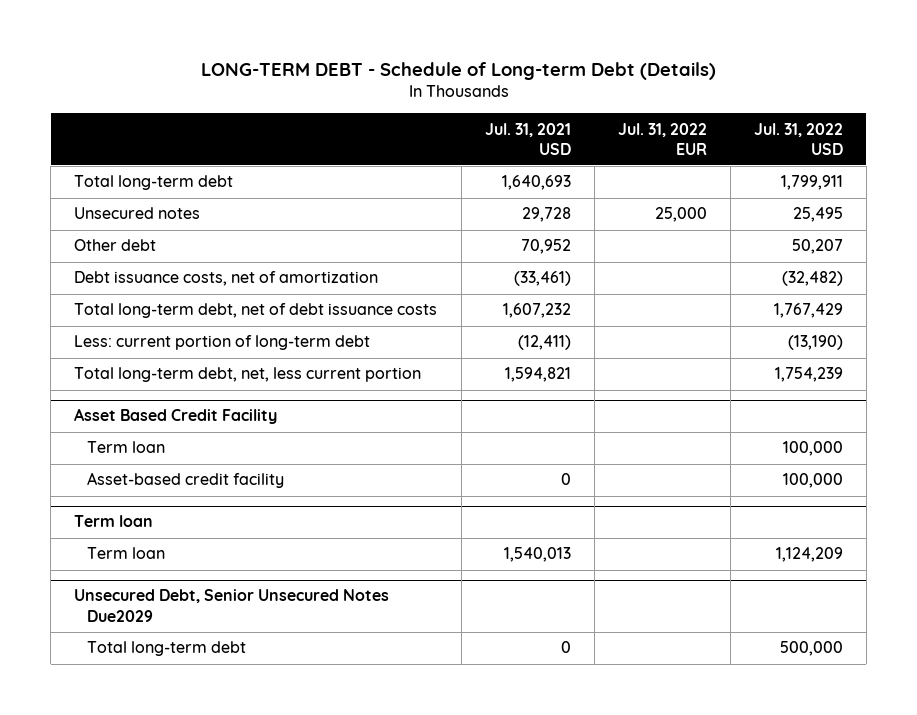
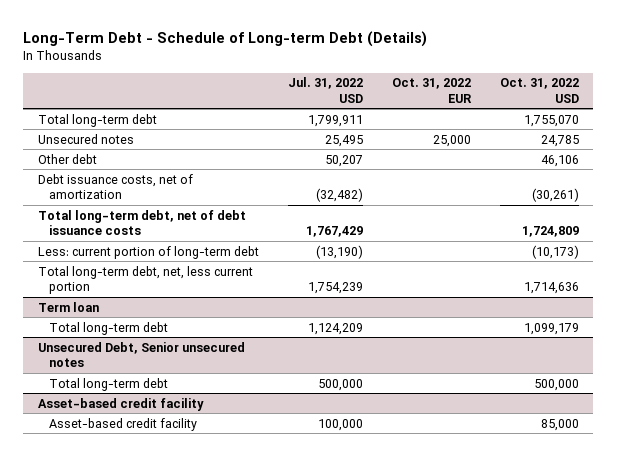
- LONG-TERM DEBT - Schedule of Long-term Debt (Details)
+ Long-Term Debt - Schedule of Long-term Debt (Details)
- | Jul. 31, 2021 USD | Jul. 31, 2022 EUR | Jul. 31, 2022 USD
+ | Jul. 31, 2022 USD | Oct. 31, 2022 EUR | Oct. 31, 2022 USD
- Asset Based Credit Facility
- Term loan | | | 100,000
- Asset-based credit facility | 0 | | 100,000
@ Term loan
- Term loan | 1,540,013 | | 1,124,209
- Unsecured Debt, Senior Unsecured Notes Due2029
@ Term loan
+ Total long-term debt | 1,124,209 | | 1,099,179
+ Unsecured Debt, Senior unsecured notes
+ Asset-based credit facility
+ Asset-based credit facility | 100,000 | | 85,000

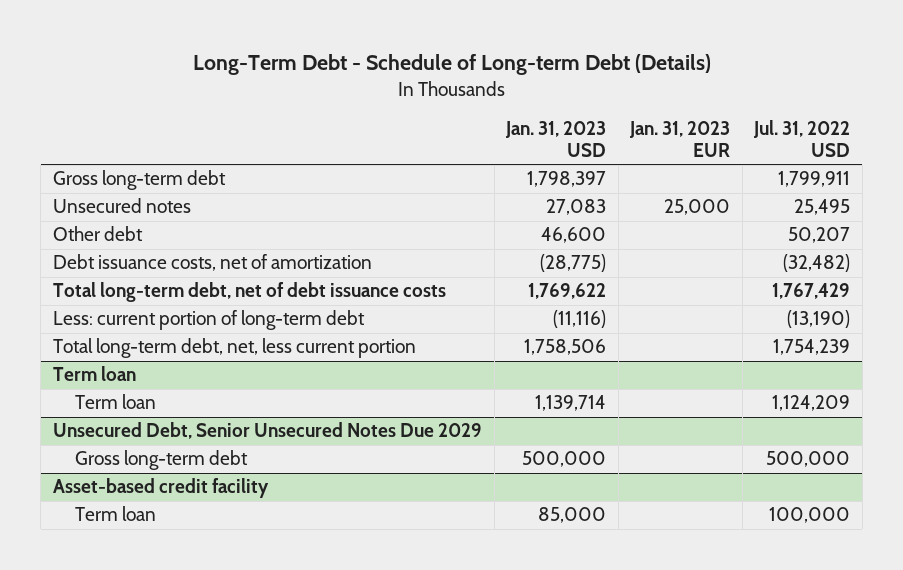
- | Jul. 31, 2022 USD | Oct. 31, 2022 EUR | Oct. 31, 2022 USD
+ | Jan. 31, 2023 USD | Jan. 31, 2023 EUR | Jul. 31, 2022 USD
- Total long-term debt | 1,799,911 | | 1,755,070
+ Gross long-term debt | 1,798,397 | | 1,799,911
@ Term loan
- Total long-term debt | 1,124,209 | | 1,099,179
- Unsecured Debt, Senior unsecured notes
- Total long-term debt | 500,000 | | 500,000
@ Term loan
+ Term loan | 1,139,714 | | 1,124,209
+ Unsecured Debt, Senior Unsecured Notes Due 2029
+ Gross long-term debt | 500,000 | | 500,000
@ Asset-based credit facility
- Asset-based credit facility | 100,000 | | 85,000
+ Term loan | 85,000 | | 100,000

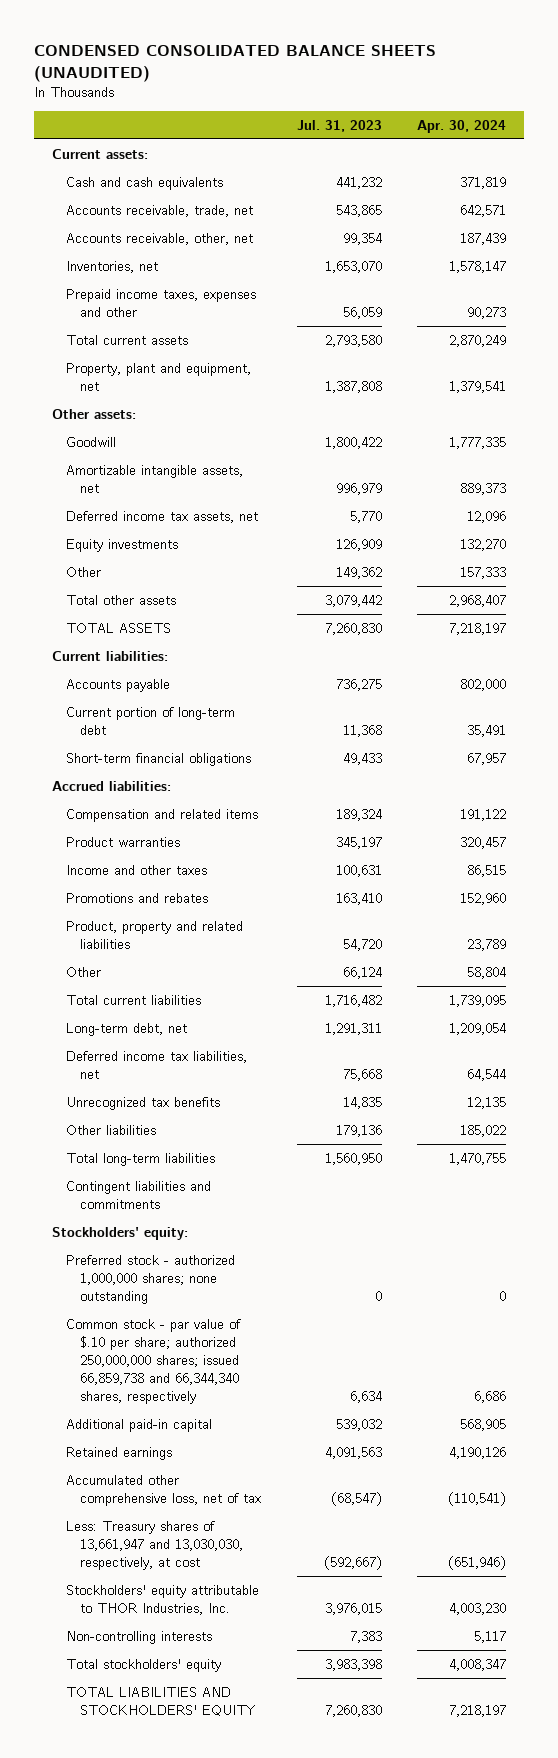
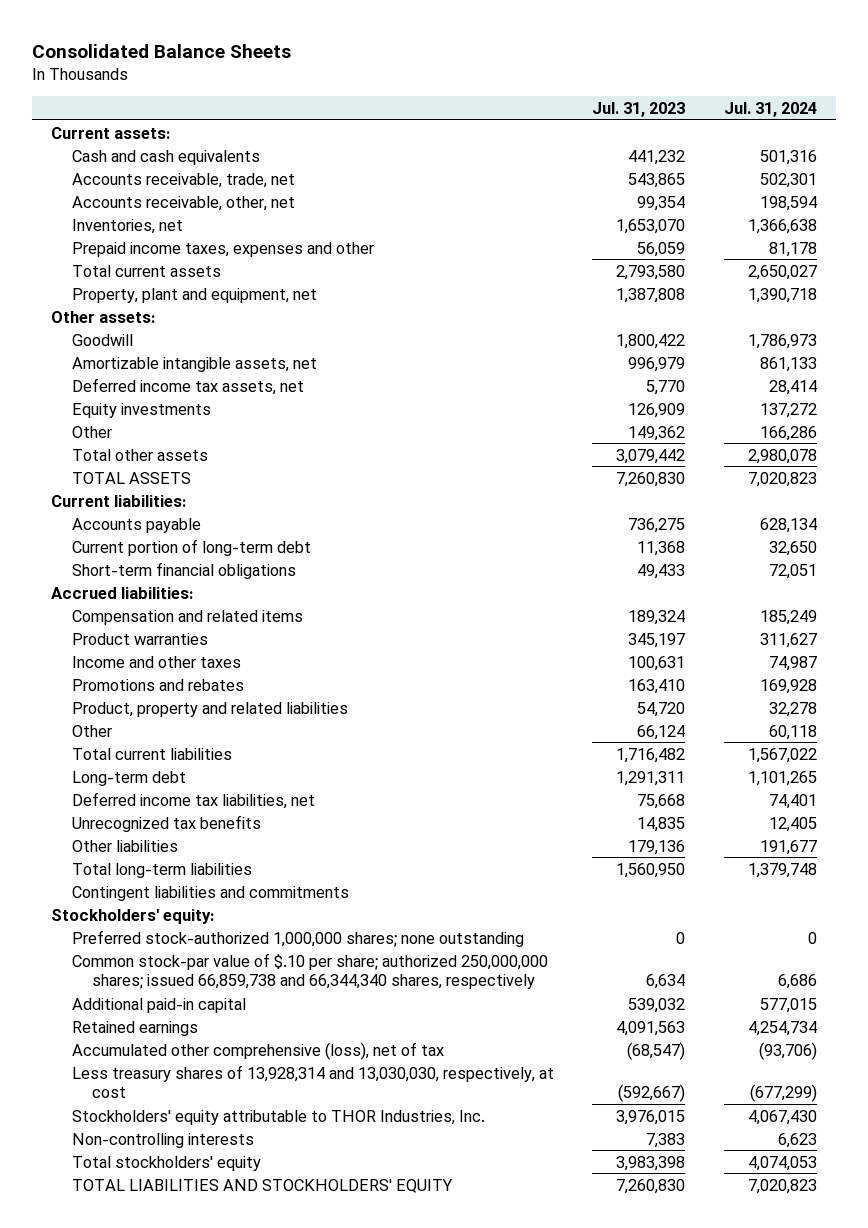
- CONDENSED CONSOLIDATED BALANCE SHEETS (UNAUDITED)
+ Consolidated Balance Sheets
- | Jul. 31, 2023 | Apr. 30, 2024
+ | Jul. 31, 2023 | Jul. 31, 2024
- Long-term debt, net | 1,291,311 | 1,209,054
+ Long-term debt | 1,291,311 | 1,101,265
- Preferred stock - authorized 1,000,000 shares; none outstanding | 0 | 0
- Common stock - par value of $.10 per share; authorized 250,000,000 shares; issued 66,859,738 and 66,344,340 shares, respectively | 6,634 | 6,686
+ Preferred stock-authorized 1,000,000 shares; none outstanding | 0 | 0
+ Common stock-par value of $.10 per share; authorized 250,000,000 shares; issued 66,859,738 and 66,344,340 shares, respectively | 6,634 | 6,686
- Accumulated other comprehensive loss, net of tax | (68,547) | (110,541)
- Less: Treasury shares of 13,661,947 and 13,030,030, respectively, at cost | (592,667) | (651,946)
+ Accumulated other comprehensive (loss), net of tax | (68,547) | (93,706)
+ Less treasury shares of 13,928,314 and 13,030,030, respectively, at cost | (592,667) | (677,299)

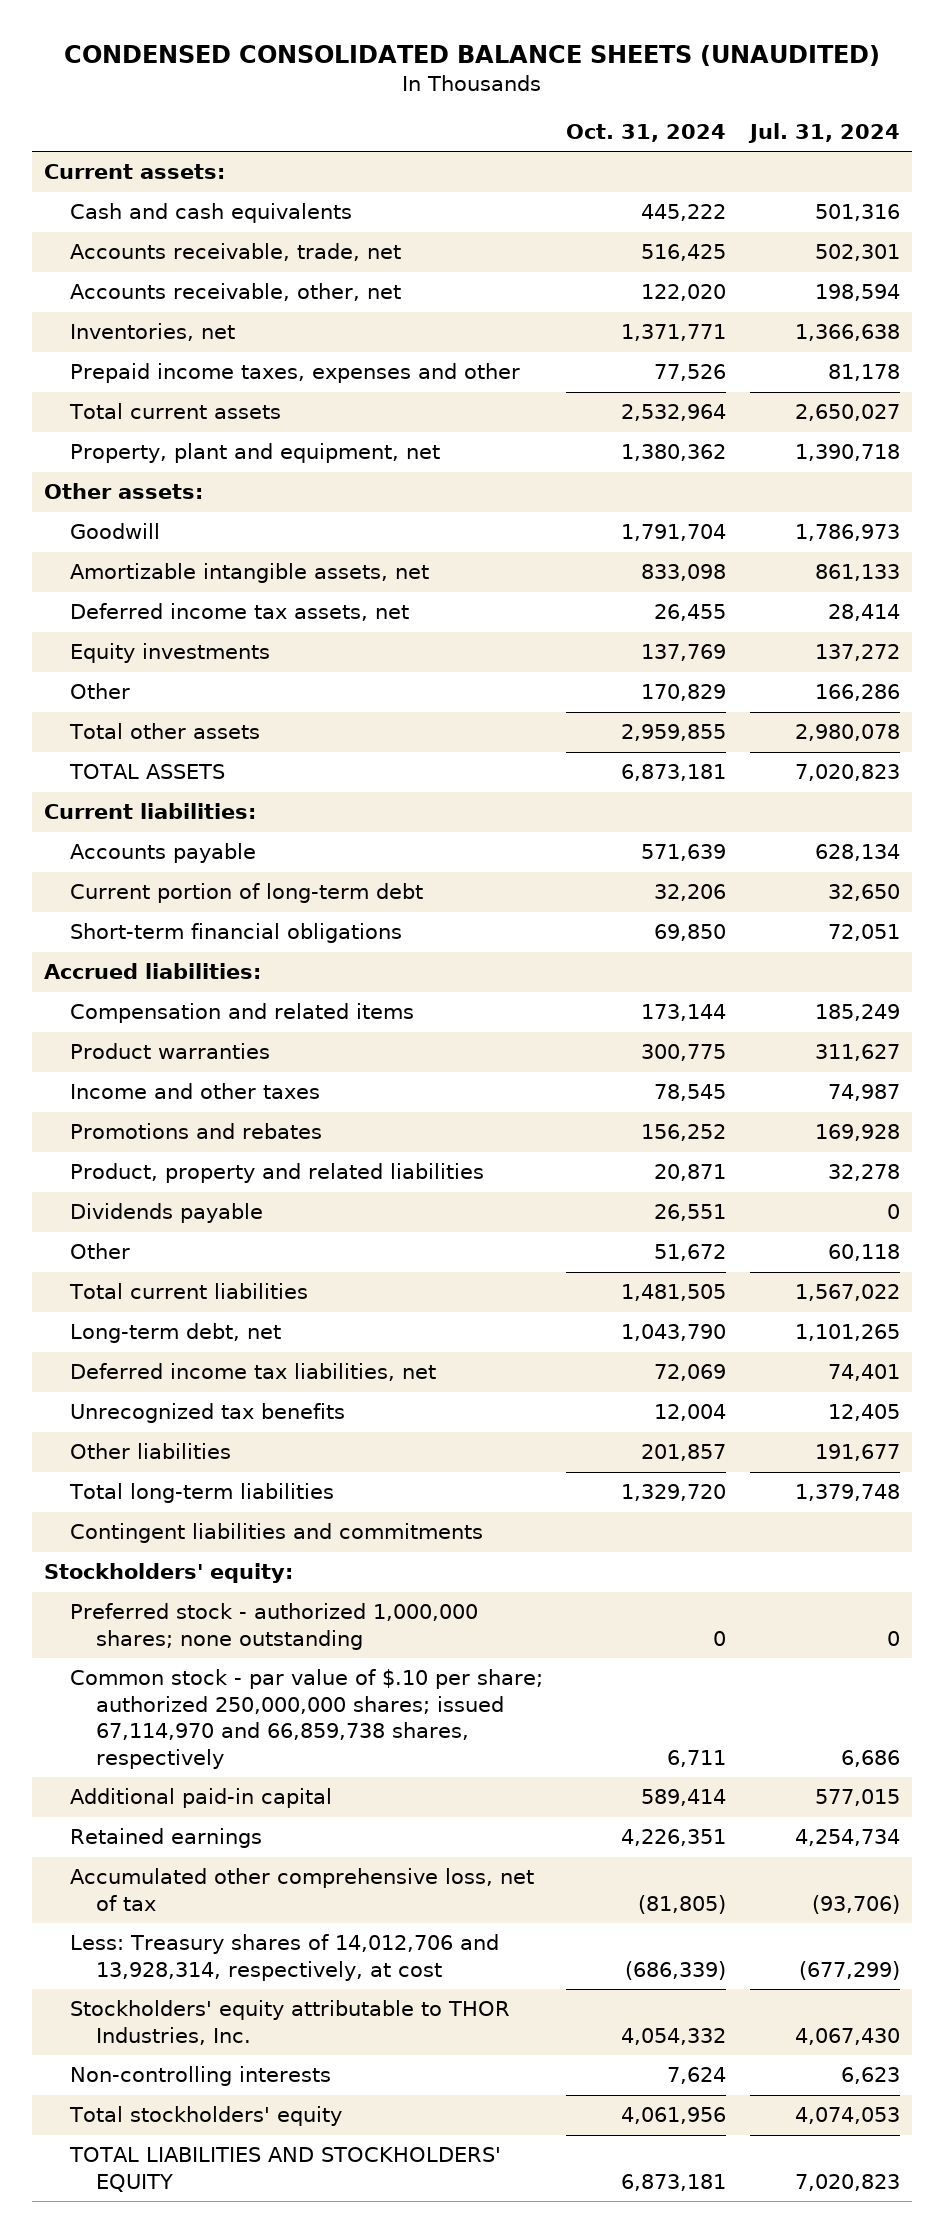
- Consolidated Balance Sheets
+ CONDENSED CONSOLIDATED BALANCE SHEETS (UNAUDITED)
- | Jul. 31, 2023 | Jul. 31, 2024
+ | Oct. 31, 2024 | Jul. 31, 2024
+ Dividends payable | 26,551 | 0
- Long-term debt | 1,291,311 | 1,101,265
+ Long-term debt, net | 1,043,790 | 1,101,265
- Preferred stock-authorized 1,000,000 shares; none outstanding | 0 | 0
- Common stock-par value of $.10 per share; authorized 250,000,000 shares; issued 66,859,738 and 66,344,340 shares, respectively | 6,634 | 6,686
+ Preferred stock - authorized 1,000,000 shares; none outstanding | 0 | 0
+ Common stock - par value of $.10 per share; authorized 250,000,000 shares; issued 67,114,970 and 66,859,738 shares, respectively | 6,711 | 6,686
- Accumulated other comprehensive (loss), net of tax | (68,547) | (93,706)
- Less treasury shares of 13,928,314 and 13,030,030, respectively, at cost | (592,667) | (677,299)
+ Accumulated other comprehensive loss, net of tax | (81,805) | (93,706)
+ Less: Treasury shares of 14,012,706 and 13,928,314, respectively, at cost | (686,339) | (677,299)

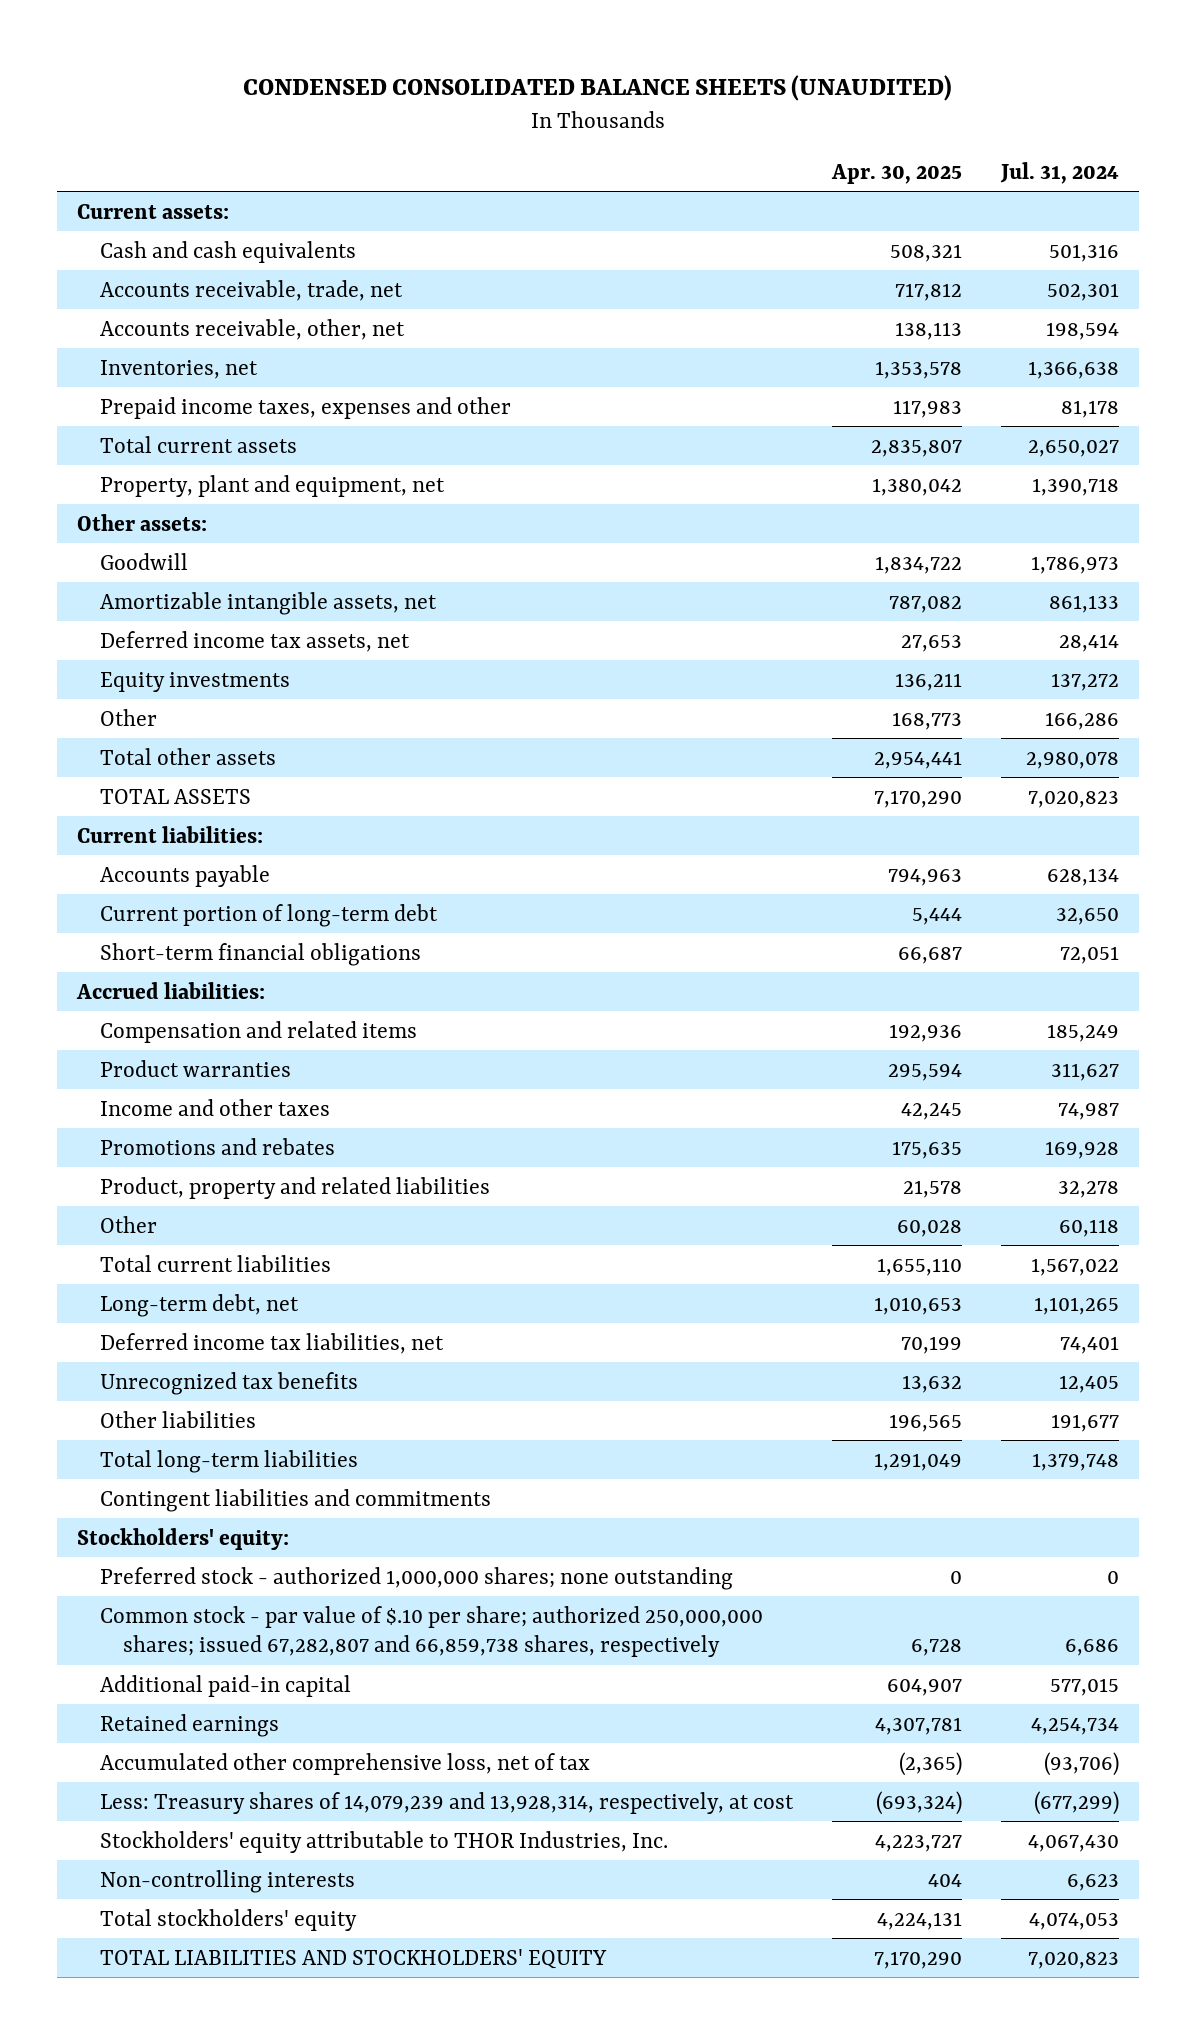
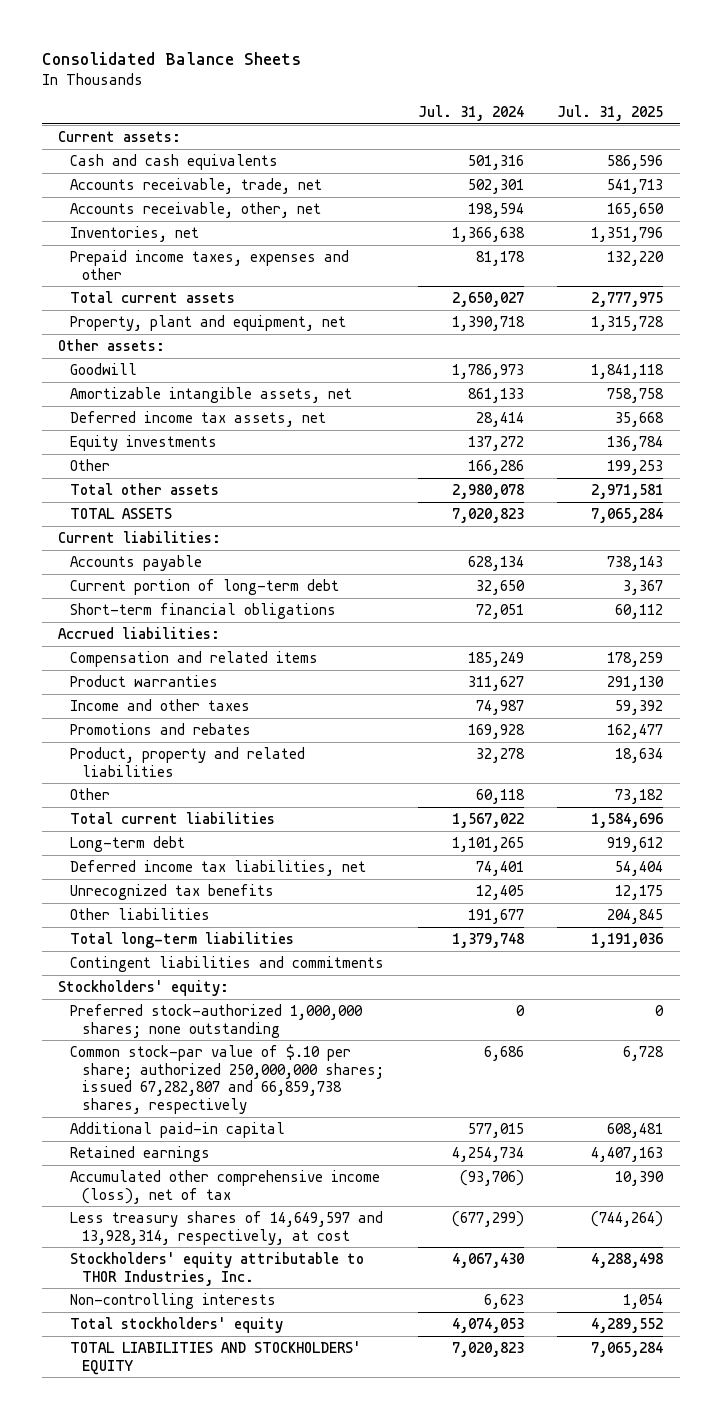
- CONDENSED CONSOLIDATED BALANCE SHEETS (UNAUDITED)
+ Consolidated Balance Sheets
- | Apr. 30, 2025 | Jul. 31, 2024
+ | Jul. 31, 2024 | Jul. 31, 2025
- Long-term debt, net | 1,010,653 | 1,101,265
+ Long-term debt | 1,101,265 | 919,612
- Preferred stock - authorized 1,000,000 shares; none outstanding | 0 | 0
- Common stock - par value of $.10 per share; authorized 250,000,000 shares; issued 67,282,807 and 66,859,738 shares, respectively | 6,728 | 6,686
+ Preferred stock-authorized 1,000,000 shares; none outstanding | 0 | 0
+ Common stock-par value of $.10 per share; authorized 250,000,000 shares; issued 67,282,807 and 66,859,738 shares, respectively | 6,686 | 6,728
- Accumulated other comprehensive loss, net of tax | (2,365) | (93,706)
- Less: Treasury shares of 14,079,239 and 13,928,314, respectively, at cost | (693,324) | (677,299)
+ Accumulated other comprehensive income (loss), net of tax | (93,706) | 10,390
+ Less treasury shares of 14,649,597 and 13,928,314, respectively, at cost | (677,299) | (744,264)

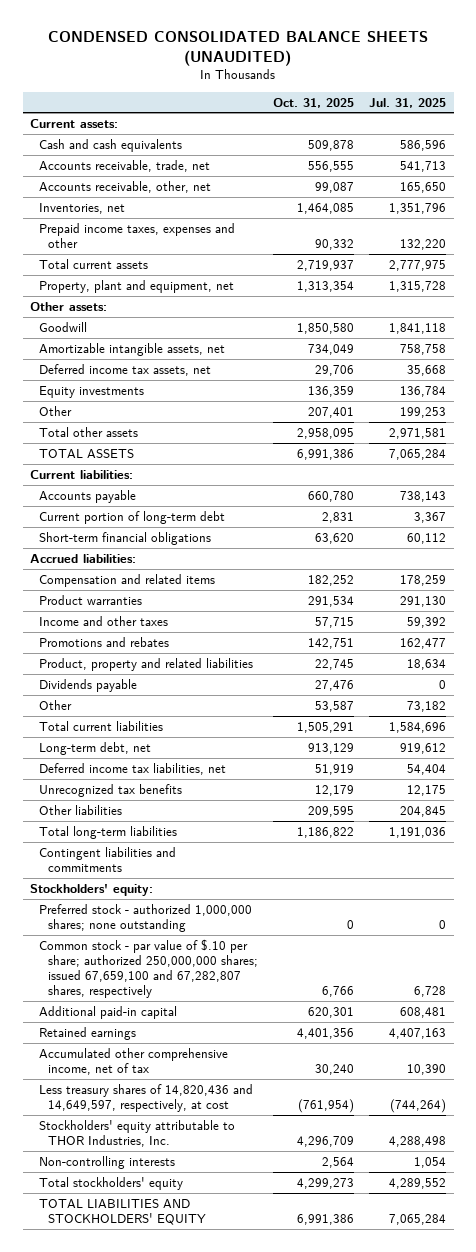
- Consolidated Balance Sheets
+ CONDENSED CONSOLIDATED BALANCE SHEETS (UNAUDITED)
- | Jul. 31, 2024 | Jul. 31, 2025
+ | Oct. 31, 2025 | Jul. 31, 2025
+ Dividends payable | 27,476 | 0
- Long-term debt | 1,101,265 | 919,612
+ Long-term debt, net | 913,129 | 919,612
- Preferred stock-authorized 1,000,000 shares; none outstanding | 0 | 0
- Common stock-par value of $.10 per share; authorized 250,000,000 shares; issued 67,282,807 and 66,859,738 shares, respectively | 6,686 | 6,728
+ Preferred stock - authorized 1,000,000 shares; none outstanding | 0 | 0
+ Common stock - par value of $.10 per share; authorized 250,000,000 shares; issued 67,659,100 and 67,282,807 shares, respectively | 6,766 | 6,728
- Accumulated other comprehensive income (loss), net of tax | (93,706) | 10,390
- Less treasury shares of 14,649,597 and 13,928,314, respectively, at cost | (677,299) | (744,264)
+ Accumulated other comprehensive income, net of tax | 30,240 | 10,390
+ Less treasury shares of 14,820,436 and 14,649,597, respectively, at cost | (761,954) | (744,264)

